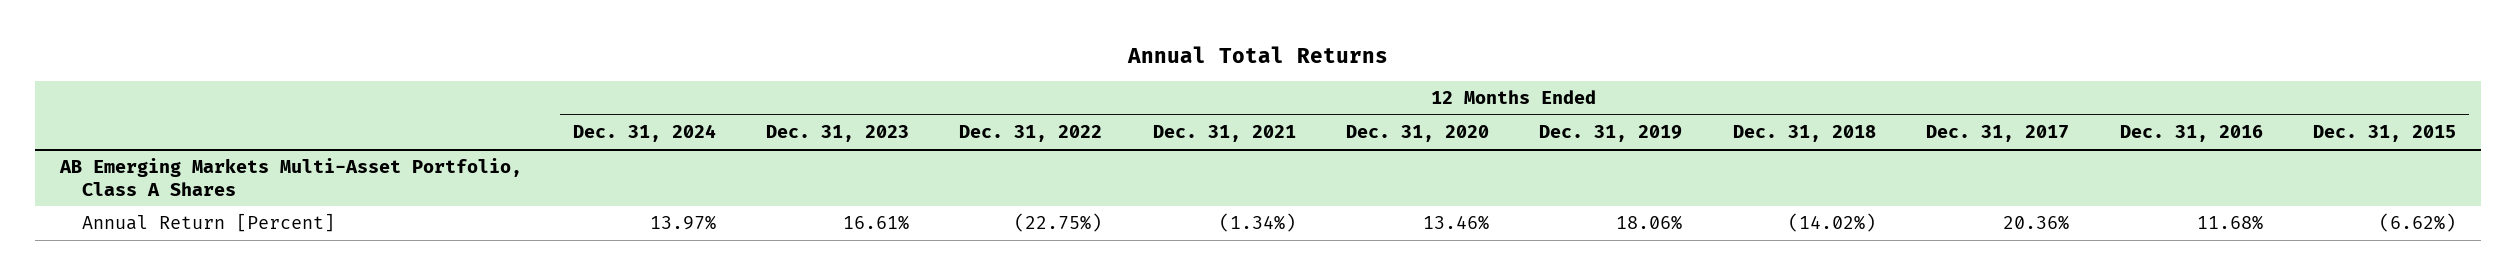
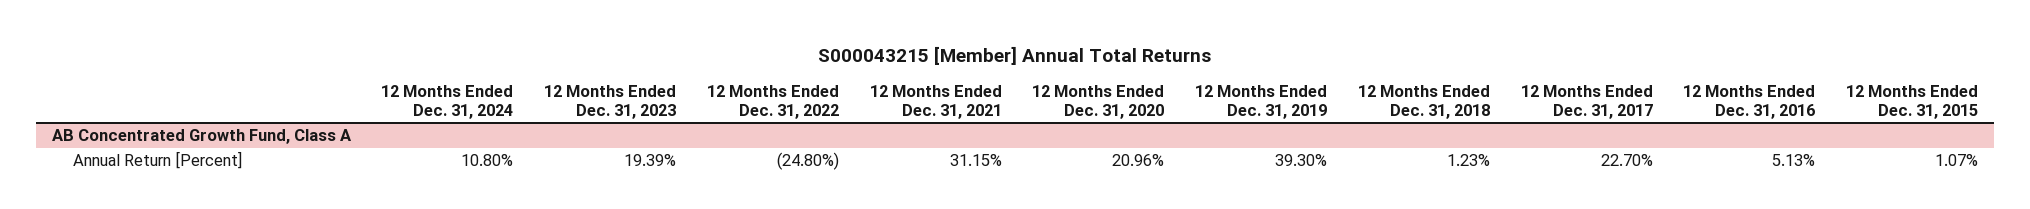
- Annual Total Returns
+ S000043215 [Member] Annual Total Returns
- AB Emerging Markets Multi-Asset Portfolio, Class A Shares
- Annual Return [Percent] | 13.97% | 16.61% | (22.75%) | (1.34%) | 13.46% | 18.06% | (14.02%) | 20.36% | 11.68% | (6.62%)
+ AB Concentrated Growth Fund, Class A
+ Annual Return [Percent] | 10.80% | 19.39% | (24.80%) | 31.15% | 20.96% | 39.30% | 1.23% | 22.70% | 5.13% | 1.07%

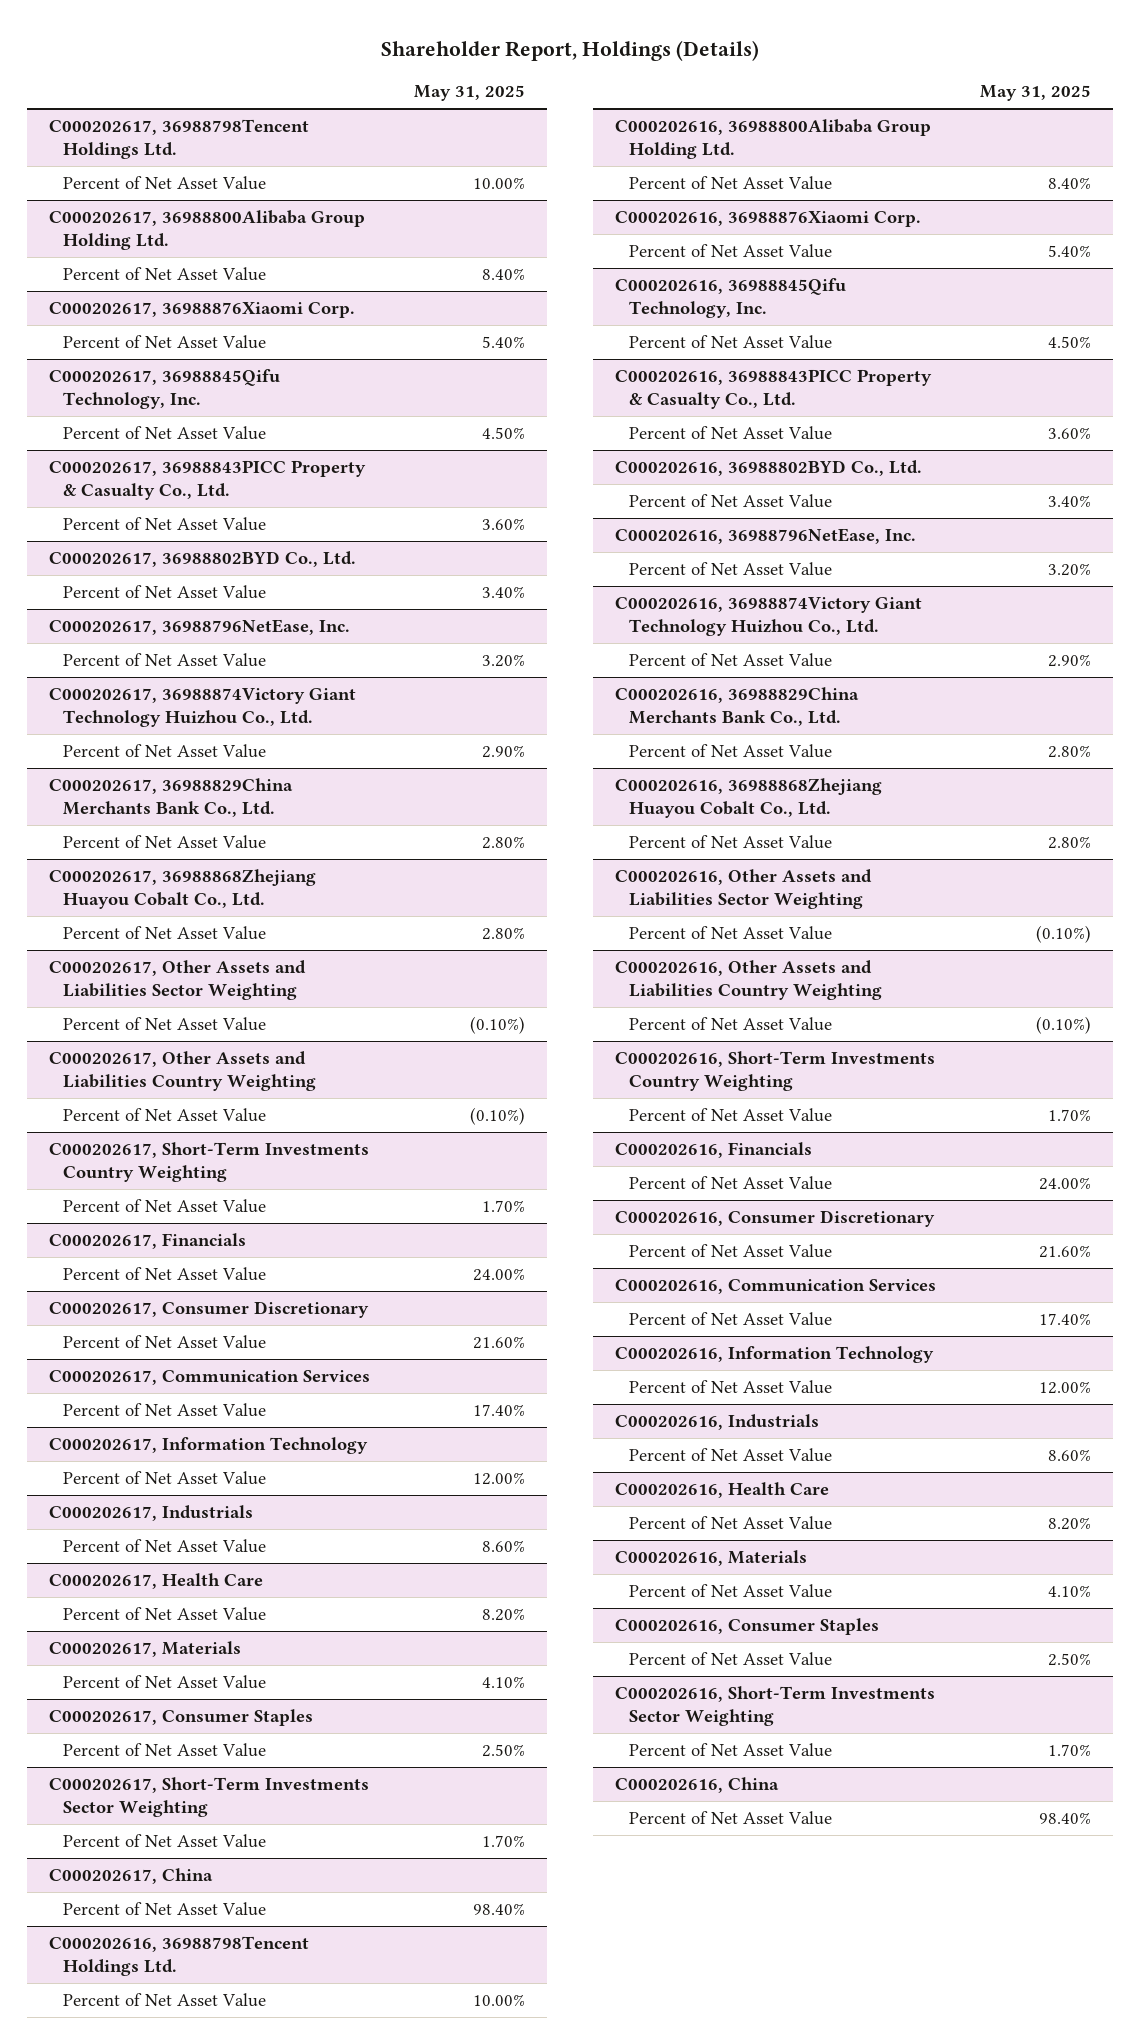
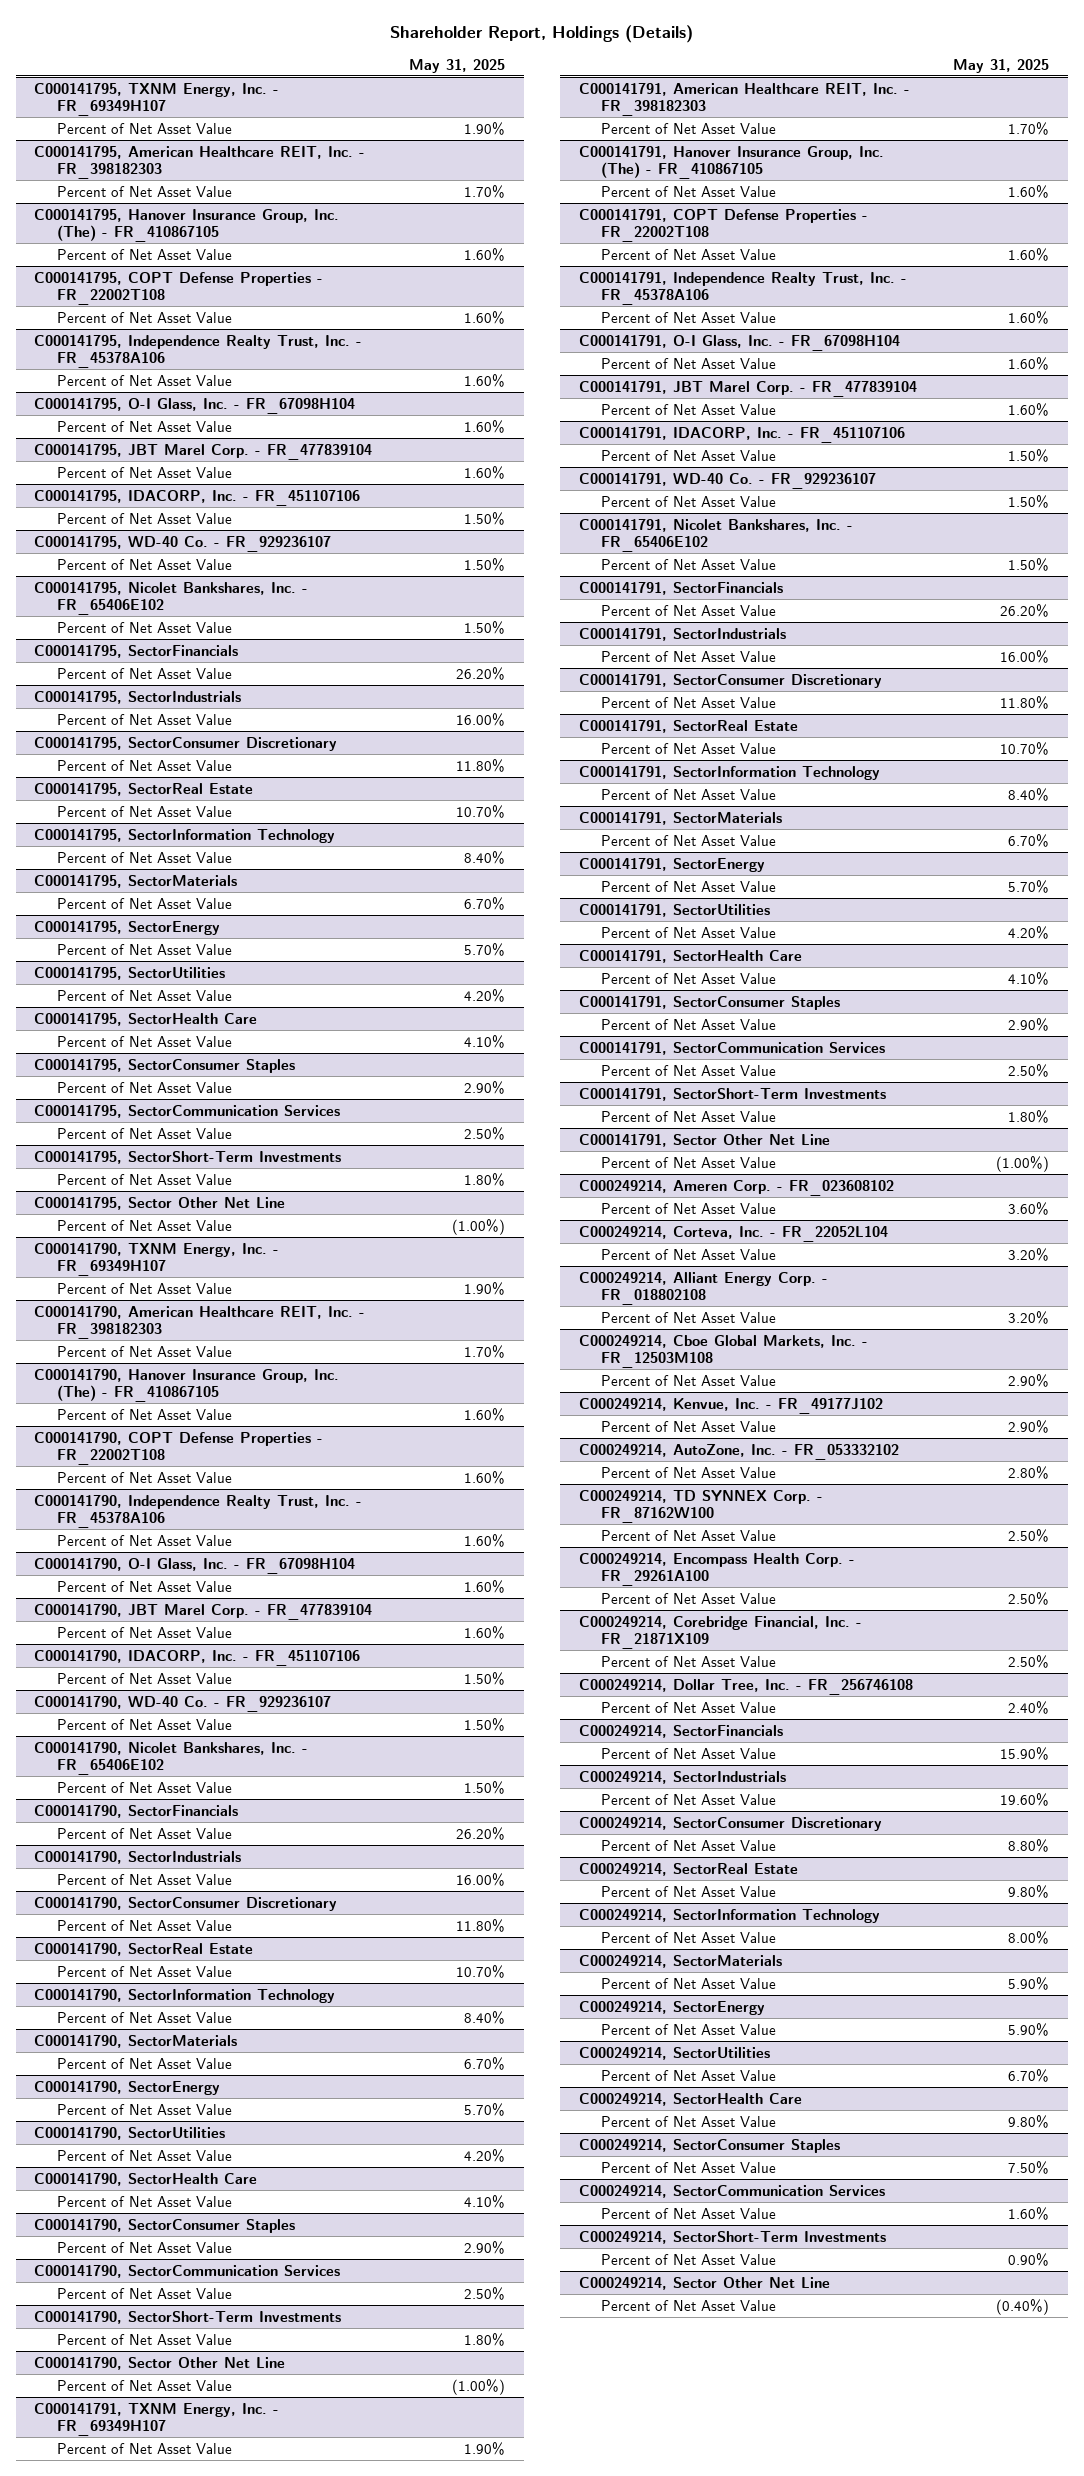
- C000202617, 36988798Tencent Holdings Ltd.
- Percent of Net Asset Value | 10.00%
- C000202617, 36988800Alibaba Group Holding Ltd.
+ C000141795, TXNM Energy, Inc. - FR_69349H107
+ Percent of Net Asset Value | 1.90%
+ C000141795, American Healthcare REIT, Inc. - FR_398182303
+ Percent of Net Asset Value | 1.70%
+ C000141795, Hanover Insurance Group, Inc. (The) - FR_410867105
+ Percent of Net Asset Value | 1.60%
+ C000141795, COPT Defense Properties - FR_22002T108
+ Percent of Net Asset Value | 1.60%
+ C000141795, Independence Realty Trust, Inc. - FR_45378A106
+ Percent of Net Asset Value | 1.60%
+ C000141795, O-I Glass, Inc. - FR_67098H104
+ Percent of Net Asset Value | 1.60%
+ C000141795, JBT Marel Corp. - FR_477839104
+ Percent of Net Asset Value | 1.60%
+ C000141795, IDACORP, Inc. - FR_451107106
+ Percent of Net Asset Value | 1.50%
+ C000141795, WD-40 Co. - FR_929236107
+ Percent of Net Asset Value | 1.50%
+ C000141795, Nicolet Bankshares, Inc. - FR_65406E102
+ Percent of Net Asset Value | 1.50%
+ C000141795, SectorFinancials
+ Percent of Net Asset Value | 26.20%
+ C000141795, SectorIndustrials
+ Percent of Net Asset Value | 16.00%
+ C000141795, SectorConsumer Discretionary
+ Percent of Net Asset Value | 11.80%
+ C000141795, SectorReal Estate
+ Percent of Net Asset Value | 10.70%
+ C000141795, SectorInformation Technology
- C000202617, 36988876Xiaomi Corp.
- Percent of Net Asset Value | 5.40%
- C000202617, 36988845Qifu Technology, Inc.
- Percent of Net Asset Value | 4.50%
- C000202617, 36988843PICC Property & Casualty Co., Ltd.
- Percent of Net Asset Value | 3.60%
- C000202617, 36988802BYD Co., Ltd.
- Percent of Net Asset Value | 3.40%
- C000202617, 36988796NetEase, Inc.
- Percent of Net Asset Value | 3.20%
- C000202617, 36988874Victory Giant Technology Huizhou Co., Ltd.
+ C000141795, SectorMaterials
+ Percent of Net Asset Value | 6.70%
+ C000141795, SectorEnergy
+ Percent of Net Asset Value | 5.70%
+ C000141795, SectorUtilities
+ Percent of Net Asset Value | 4.20%
+ C000141795, SectorHealth Care
+ Percent of Net Asset Value | 4.10%
+ C000141795, SectorConsumer Staples
- C000202617, 36988829China Merchants Bank Co., Ltd.
- Percent of Net Asset Value | 2.80%
- C000202617, 36988868Zhejiang Huayou Cobalt Co., Ltd.
- Percent of Net Asset Value | 2.80%
- C000202617, Other Assets and Liabilities Sector Weighting
- Percent of Net Asset Value | (0.10%)
- C000202617, Other Assets and Liabilities Country Weighting
- Percent of Net Asset Value | (0.10%)
- C000202617, Short-Term Investments Country Weighting
+ C000141795, SectorCommunication Services
+ Percent of Net Asset Value | 2.50%
+ C000141795, SectorShort-Term Investments
+ Percent of Net Asset Value | 1.80%
+ C000141795, Sector Other Net Line
+ Percent of Net Asset Value | (1.00%)
+ C000141790, TXNM Energy, Inc. - FR_69349H107
+ Percent of Net Asset Value | 1.90%
+ C000141790, American Healthcare REIT, Inc. - FR_398182303
- C000202617, Financials
- Percent of Net Asset Value | 24.00%
- C000202617, Consumer Discretionary
- Percent of Net Asset Value | 21.60%
- C000202617, Communication Services
- Percent of Net Asset Value | 17.40%
- C000202617, Information Technology
- Percent of Net Asset Value | 12.00%
- C000202617, Industrials
- Percent of Net Asset Value | 8.60%
- C000202617, Health Care
- Percent of Net Asset Value | 8.20%
- C000202617, Materials
+ C000141790, Hanover Insurance Group, Inc. (The) - FR_410867105
+ Percent of Net Asset Value | 1.60%
+ C000141790, COPT Defense Properties - FR_22002T108
+ Percent of Net Asset Value | 1.60%
+ C000141790, Independence Realty Trust, Inc. - FR_45378A106
+ Percent of Net Asset Value | 1.60%
+ C000141790, O-I Glass, Inc. - FR_67098H104
+ Percent of Net Asset Value | 1.60%
+ C000141790, JBT Marel Corp. - FR_477839104
+ Percent of Net Asset Value | 1.60%
+ C000141790, IDACORP, Inc. - FR_451107106
+ Percent of Net Asset Value | 1.50%
+ C000141790, WD-40 Co. - FR_929236107
+ Percent of Net Asset Value | 1.50%
+ C000141790, Nicolet Bankshares, Inc. - FR_65406E102
+ Percent of Net Asset Value | 1.50%
+ C000141790, SectorFinancials
+ Percent of Net Asset Value | 26.20%
+ C000141790, SectorIndustrials
+ Percent of Net Asset Value | 16.00%
+ C000141790, SectorConsumer Discretionary
+ Percent of Net Asset Value | 11.80%
+ C000141790, SectorReal Estate
+ Percent of Net Asset Value | 10.70%
+ C000141790, SectorInformation Technology
+ Percent of Net Asset Value | 8.40%
+ C000141790, SectorMaterials
+ Percent of Net Asset Value | 6.70%
+ C000141790, SectorEnergy
+ Percent of Net Asset Value | 5.70%
+ C000141790, SectorUtilities
+ Percent of Net Asset Value | 4.20%
+ C000141790, SectorHealth Care
- C000202617, Consumer Staples
+ C000141790, SectorConsumer Staples
+ Percent of Net Asset Value | 2.90%
+ C000141790, SectorCommunication Services
- C000202617, Short-Term Investments Sector Weighting
+ C000141790, SectorShort-Term Investments
+ Percent of Net Asset Value | 1.80%
+ C000141790, Sector Other Net Line
+ Percent of Net Asset Value | (1.00%)
+ C000141791, TXNM Energy, Inc. - FR_69349H107
+ Percent of Net Asset Value | 1.90%
+ C000141791, American Healthcare REIT, Inc. - FR_398182303
- C000202617, China
- Percent of Net Asset Value | 98.40%
- C000202616, 36988798Tencent Holdings Ltd.
- Percent of Net Asset Value | 10.00%
- C000202616, 36988800Alibaba Group Holding Ltd.
+ C000141791, Hanover Insurance Group, Inc. (The) - FR_410867105
+ Percent of Net Asset Value | 1.60%
+ C000141791, COPT Defense Properties - FR_22002T108
+ Percent of Net Asset Value | 1.60%
+ C000141791, Independence Realty Trust, Inc. - FR_45378A106
+ Percent of Net Asset Value | 1.60%
+ C000141791, O-I Glass, Inc. - FR_67098H104
+ Percent of Net Asset Value | 1.60%
+ C000141791, JBT Marel Corp. - FR_477839104
+ Percent of Net Asset Value | 1.60%
+ C000141791, IDACORP, Inc. - FR_451107106
+ Percent of Net Asset Value | 1.50%
+ C000141791, WD-40 Co. - FR_929236107
+ Percent of Net Asset Value | 1.50%
+ C000141791, Nicolet Bankshares, Inc. - FR_65406E102
+ Percent of Net Asset Value | 1.50%
+ C000141791, SectorFinancials
+ Percent of Net Asset Value | 26.20%
+ C000141791, SectorIndustrials
+ Percent of Net Asset Value | 16.00%
+ C000141791, SectorConsumer Discretionary
+ Percent of Net Asset Value | 11.80%
+ C000141791, SectorReal Estate
+ Percent of Net Asset Value | 10.70%
+ C000141791, SectorInformation Technology
- C000202616, 36988876Xiaomi Corp.
- Percent of Net Asset Value | 5.40%
- C000202616, 36988845Qifu Technology, Inc.
- Percent of Net Asset Value | 4.50%
- C000202616, 36988843PICC Property & Casualty Co., Ltd.
+ C000141791, SectorMaterials
+ Percent of Net Asset Value | 6.70%
+ C000141791, SectorEnergy
+ Percent of Net Asset Value | 5.70%
+ C000141791, SectorUtilities
+ Percent of Net Asset Value | 4.20%
+ C000141791, SectorHealth Care
+ Percent of Net Asset Value | 4.10%
+ C000141791, SectorConsumer Staples
+ Percent of Net Asset Value | 2.90%
+ C000141791, SectorCommunication Services
+ Percent of Net Asset Value | 2.50%
+ C000141791, SectorShort-Term Investments
+ Percent of Net Asset Value | 1.80%
+ C000141791, Sector Other Net Line
+ Percent of Net Asset Value | (1.00%)
+ C000249214, Ameren Corp. - FR_023608102
- C000202616, 36988802BYD Co., Ltd.
- Percent of Net Asset Value | 3.40%
- C000202616, 36988796NetEase, Inc.
+ C000249214, Corteva, Inc. - FR_22052L104
- C000202616, 36988874Victory Giant Technology Huizhou Co., Ltd.
+ C000249214, Alliant Energy Corp. - FR_018802108
+ Percent of Net Asset Value | 3.20%
+ C000249214, Cboe Global Markets, Inc. - FR_12503M108
- C000202616, 36988829China Merchants Bank Co., Ltd.
- Percent of Net Asset Value | 2.80%
- C000202616, 36988868Zhejiang Huayou Cobalt Co., Ltd.
+ C000249214, Kenvue, Inc. - FR_49177J102
+ Percent of Net Asset Value | 2.90%
+ C000249214, AutoZone, Inc. - FR_053332102
- C000202616, Other Assets and Liabilities Sector Weighting
- Percent of Net Asset Value | (0.10%)
- C000202616, Other Assets and Liabilities Country Weighting
- Percent of Net Asset Value | (0.10%)
- C000202616, Short-Term Investments Country Weighting
- Percent of Net Asset Value | 1.70%
- C000202616, Financials
- Percent of Net Asset Value | 24.00%
- C000202616, Consumer Discretionary
- Percent of Net Asset Value | 21.60%
- C000202616, Communication Services
- Percent of Net Asset Value | 17.40%
- C000202616, Information Technology
- Percent of Net Asset Value | 12.00%
- C000202616, Industrials
- Percent of Net Asset Value | 8.60%
- C000202616, Health Care
- Percent of Net Asset Value | 8.20%
- C000202616, Materials
- Percent of Net Asset Value | 4.10%
- C000202616, Consumer Staples
+ C000249214, TD SYNNEX Corp. - FR_87162W100
- C000202616, Short-Term Investments Sector Weighting
- Percent of Net Asset Value | 1.70%
- C000202616, China
- Percent of Net Asset Value | 98.40%
+ C000249214, Encompass Health Corp. - FR_29261A100
+ Percent of Net Asset Value | 2.50%
+ C000249214, Corebridge Financial, Inc. - FR_21871X109
+ Percent of Net Asset Value | 2.50%
+ C000249214, Dollar Tree, Inc. - FR_256746108
+ Percent of Net Asset Value | 2.40%
+ C000249214, SectorFinancials
+ Percent of Net Asset Value | 15.90%
+ C000249214, SectorIndustrials
+ Percent of Net Asset Value | 19.60%
+ C000249214, SectorConsumer Discretionary
+ Percent of Net Asset Value | 8.80%
+ C000249214, SectorReal Estate
+ Percent of Net Asset Value | 9.80%
+ C000249214, SectorInformation Technology
+ Percent of Net Asset Value | 8.00%
+ C000249214, SectorMaterials
+ Percent of Net Asset Value | 5.90%
+ C000249214, SectorEnergy
+ Percent of Net Asset Value | 5.90%
+ C000249214, SectorUtilities
+ Percent of Net Asset Value | 6.70%
+ C000249214, SectorHealth Care
+ Percent of Net Asset Value | 9.80%
+ C000249214, SectorConsumer Staples
+ Percent of Net Asset Value | 7.50%
+ C000249214, SectorCommunication Services
+ Percent of Net Asset Value | 1.60%
+ C000249214, SectorShort-Term Investments
+ Percent of Net Asset Value | 0.90%
+ C000249214, Sector Other Net Line
+ Percent of Net Asset Value | (0.40%)

